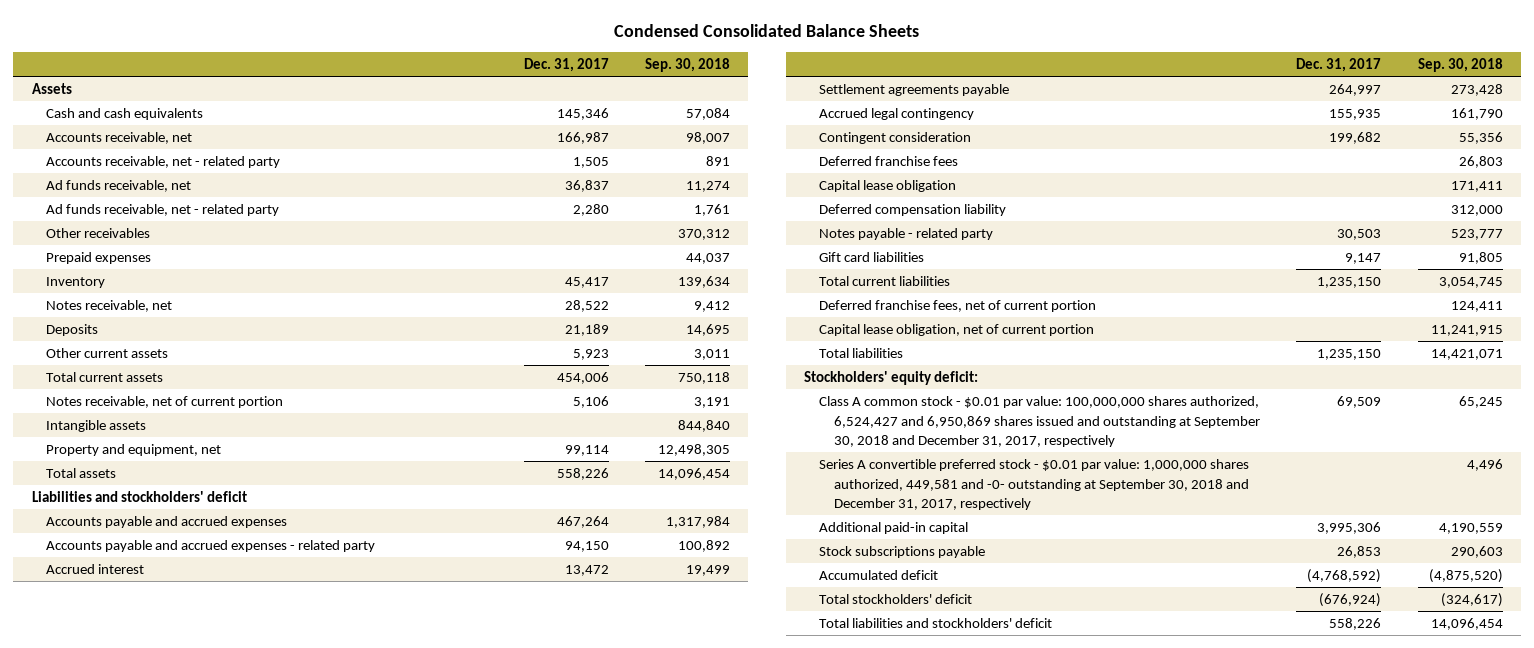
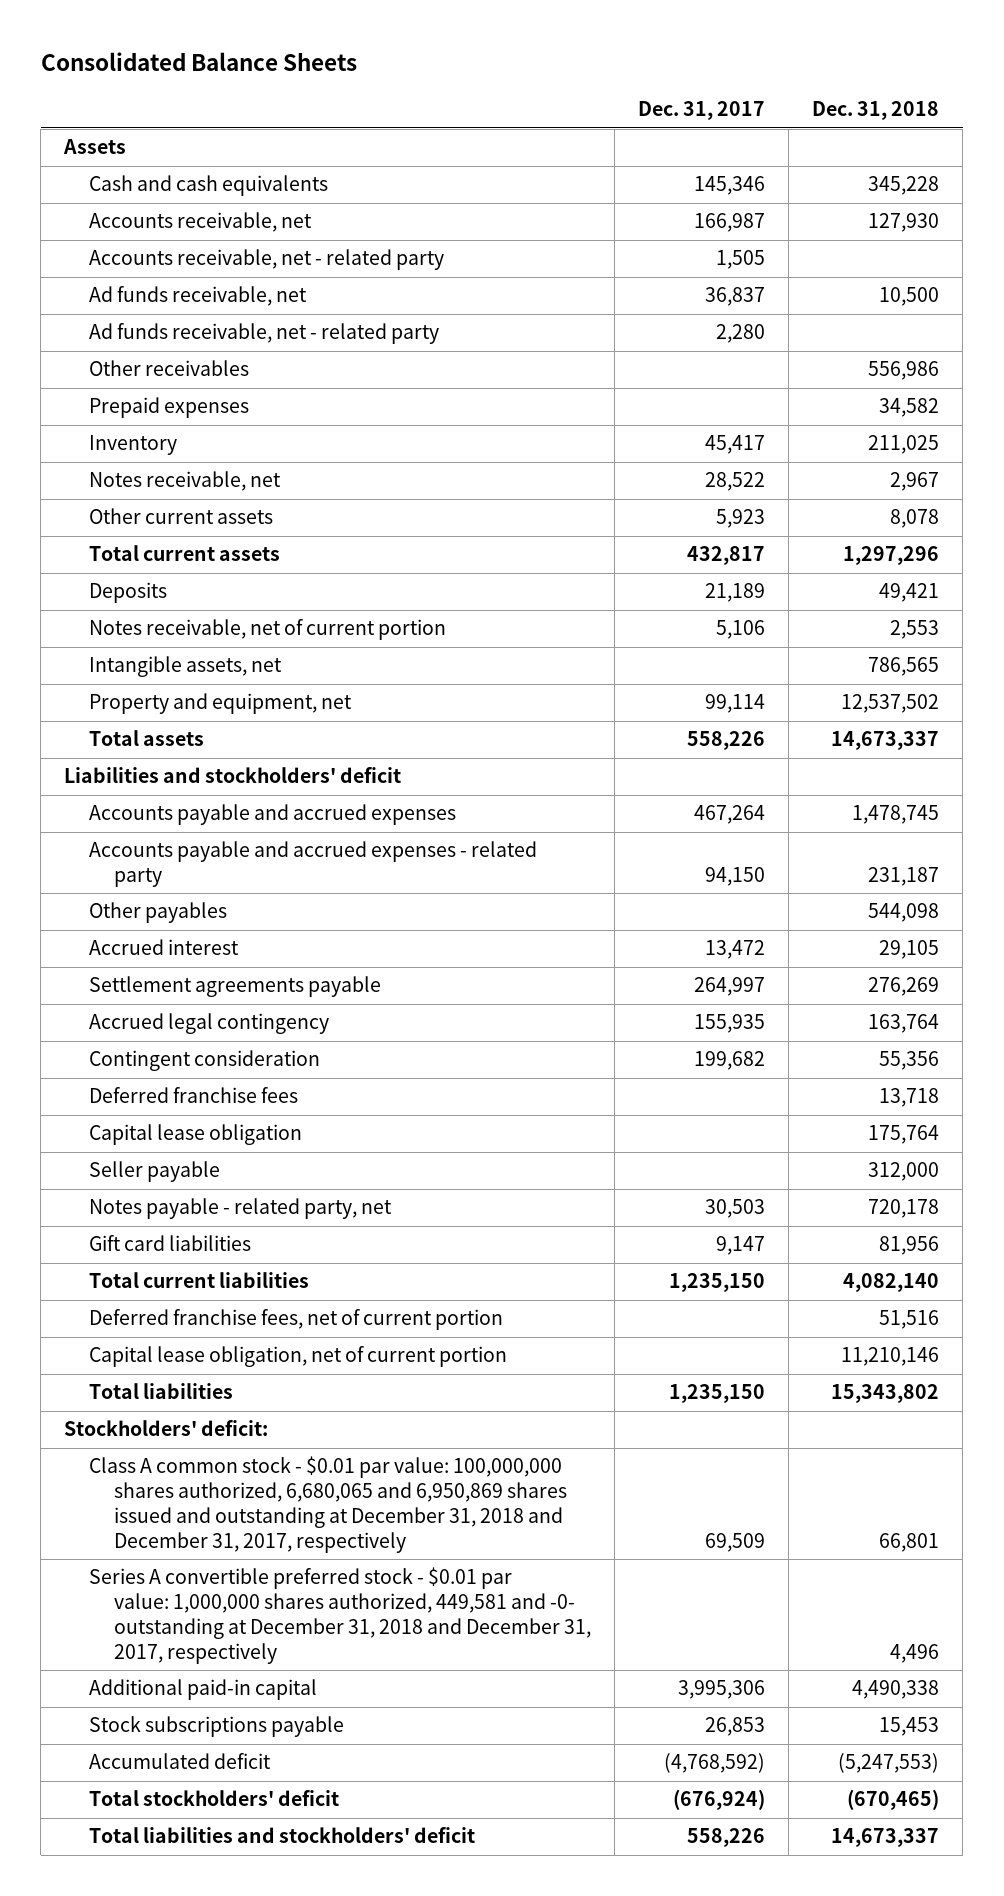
- Condensed Consolidated Balance Sheets
+ Consolidated Balance Sheets
- | Dec. 31, 2017 | Sep. 30, 2018
+ | Dec. 31, 2017 | Dec. 31, 2018
- Total current assets | 454,006 | 750,118
+ Total current assets | 432,817 | 1,297,296
moved down: Deposits | 21,189 | 49,421
- Intangible assets | | 844,840
+ Intangible assets, net | | 786,565
+ Other payables | | 544,098
- Deferred compensation liability | | 312,000
- Notes payable - related party | 30,503 | 523,777
+ Seller payable | | 312,000
+ Notes payable - related party, net | 30,503 | 720,178
- Stockholders' equity deficit:
- Class A common stock - $0.01 par value: 100,000,000 shares authorized, 6,524,427 and 6,950,869 shares issued and outstanding at September 30, 2018 and December 31, 2017, respectively | 69,509 | 65,245
- Series A convertible preferred stock - $0.01 par value: 1,000,000 shares authorized, 449,581 and -0- outstanding at September 30, 2018 and December 31, 2017, respectively | | 4,496
+ Stockholders' deficit:
+ Class A common stock - $0.01 par value: 100,000,000 shares authorized, 6,680,065 and 6,950,869 shares issued and outstanding at December 31, 2018 and December 31, 2017, respectively | 69,509 | 66,801
+ Series A convertible preferred stock - $0.01 par value: 1,000,000 shares authorized, 449,581 and -0- outstanding at December 31, 2018 and December 31, 2017, respectively | | 4,496

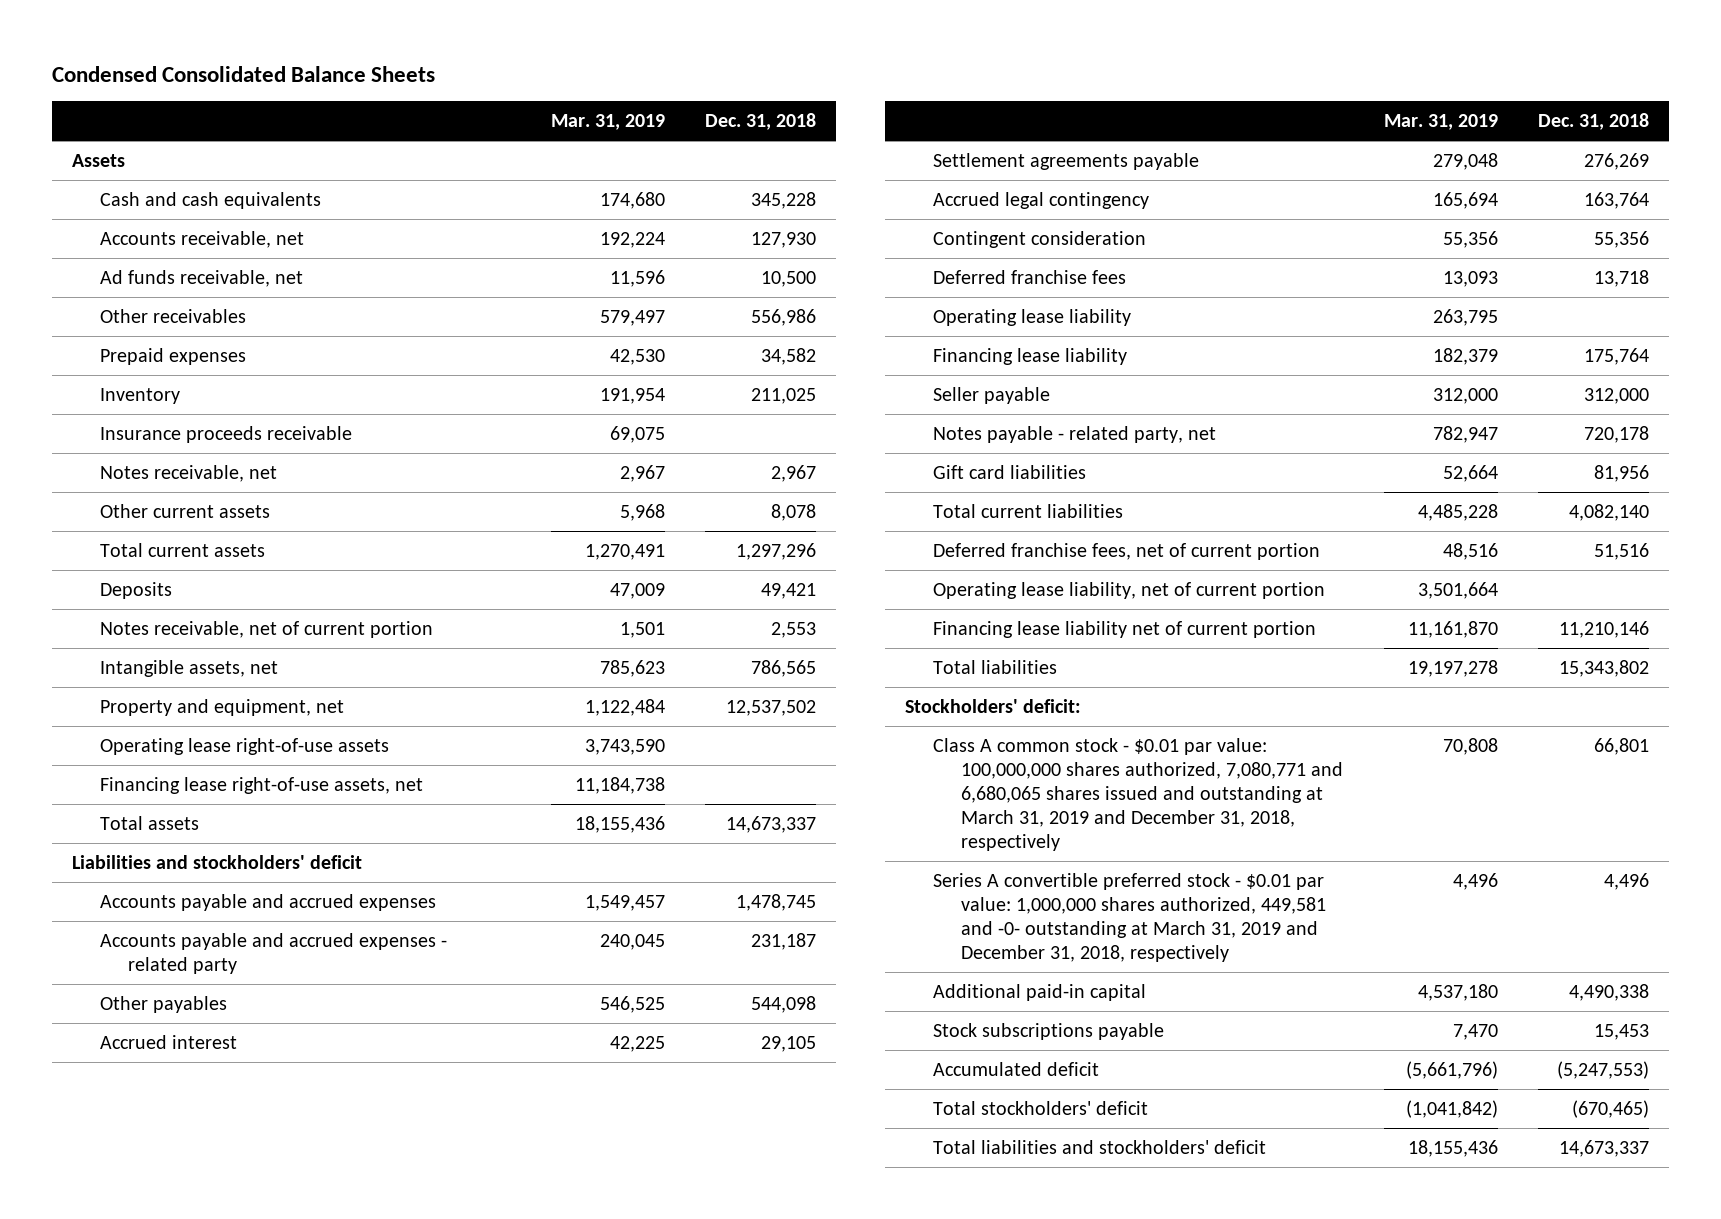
- Consolidated Balance Sheets
+ Condensed Consolidated Balance Sheets
- | Dec. 31, 2017 | Dec. 31, 2018
+ | Mar. 31, 2019 | Dec. 31, 2018
- Accounts receivable, net - related party | 1,505 |
- Ad funds receivable, net - related party | 2,280 |
+ Insurance proceeds receivable | 69,075 |
+ Operating lease right-of-use assets | 3,743,590 |
+ Financing lease right-of-use assets, net | 11,184,738 |
- Capital lease obligation | | 175,764
+ Operating lease liability | 263,795 |
+ Financing lease liability | 182,379 | 175,764
- Capital lease obligation, net of current portion | | 11,210,146
+ Operating lease liability, net of current portion | 3,501,664 |
+ Financing lease liability net of current portion | 11,161,870 | 11,210,146
- Class A common stock - $0.01 par value: 100,000,000 shares authorized, 6,680,065 and 6,950,869 shares issued and outstanding at December 31, 2018 and December 31, 2017, respectively | 69,509 | 66,801
- Series A convertible preferred stock - $0.01 par value: 1,000,000 shares authorized, 449,581 and -0- outstanding at December 31, 2018 and December 31, 2017, respectively | | 4,496
+ Class A common stock - $0.01 par value: 100,000,000 shares authorized, 7,080,771 and 6,680,065 shares issued and outstanding at March 31, 2019 and December 31, 2018, respectively | 70,808 | 66,801
+ Series A convertible preferred stock - $0.01 par value: 1,000,000 shares authorized, 449,581 and -0- outstanding at March 31, 2019 and December 31, 2018, respectively | 4,496 | 4,496

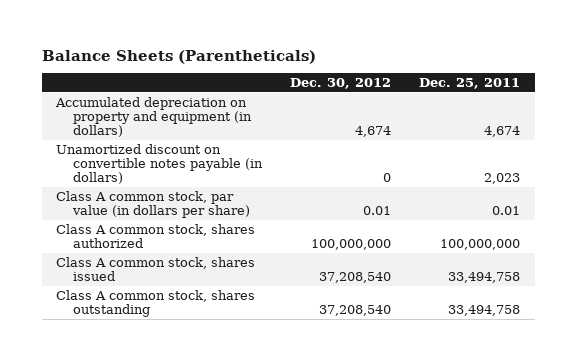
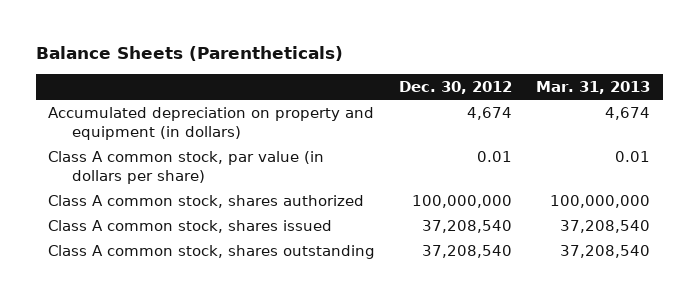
- | Dec. 30, 2012 | Dec. 25, 2011
+ | Dec. 30, 2012 | Mar. 31, 2013
- Unamortized discount on convertible notes payable (in dollars) | 0 | 2,023

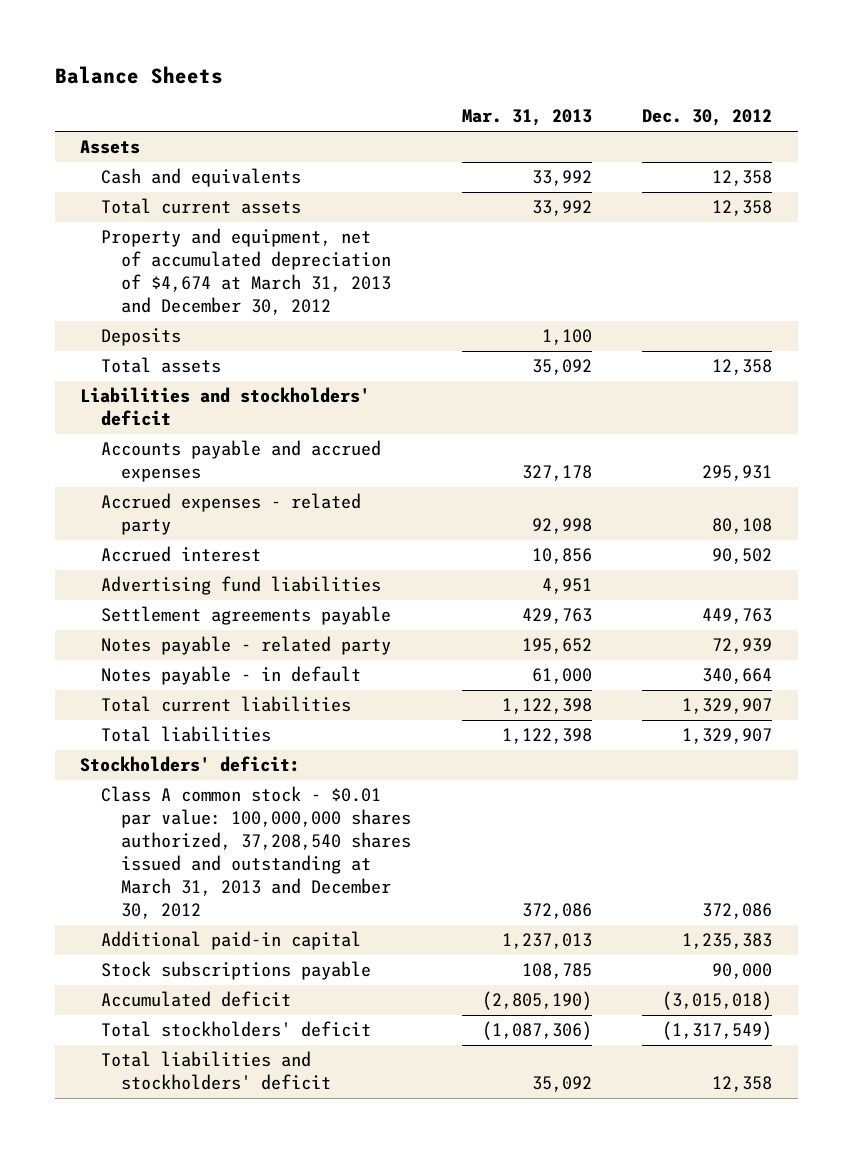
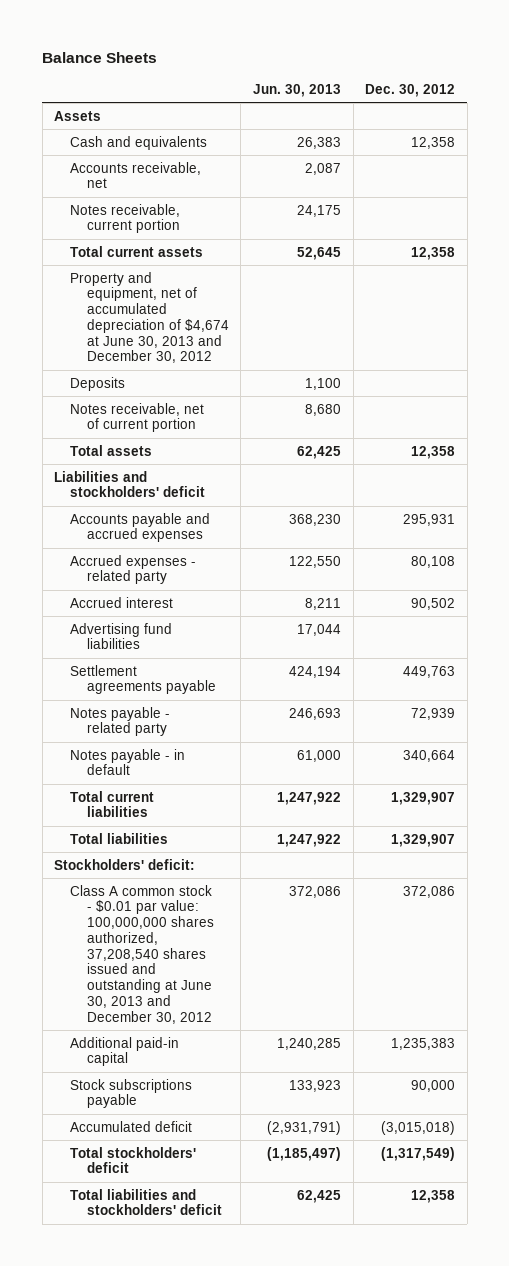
- | Mar. 31, 2013 | Dec. 30, 2012
+ | Jun. 30, 2013 | Dec. 30, 2012
+ Accounts receivable, net | 2,087 |
+ Notes receivable, current portion | 24,175 |
- Property and equipment, net of accumulated depreciation of $4,674 at March 31, 2013 and December 30, 2012
+ Property and equipment, net of accumulated depreciation of $4,674 at June 30, 2013 and December 30, 2012
+ Notes receivable, net of current portion | 8,680 |
- Class A common stock - $0.01 par value: 100,000,000 shares authorized, 37,208,540 shares issued and outstanding at March 31, 2013 and December 30, 2012 | 372,086 | 372,086
+ Class A common stock - $0.01 par value: 100,000,000 shares authorized, 37,208,540 shares issued and outstanding at June 30, 2013 and December 30, 2012 | 372,086 | 372,086

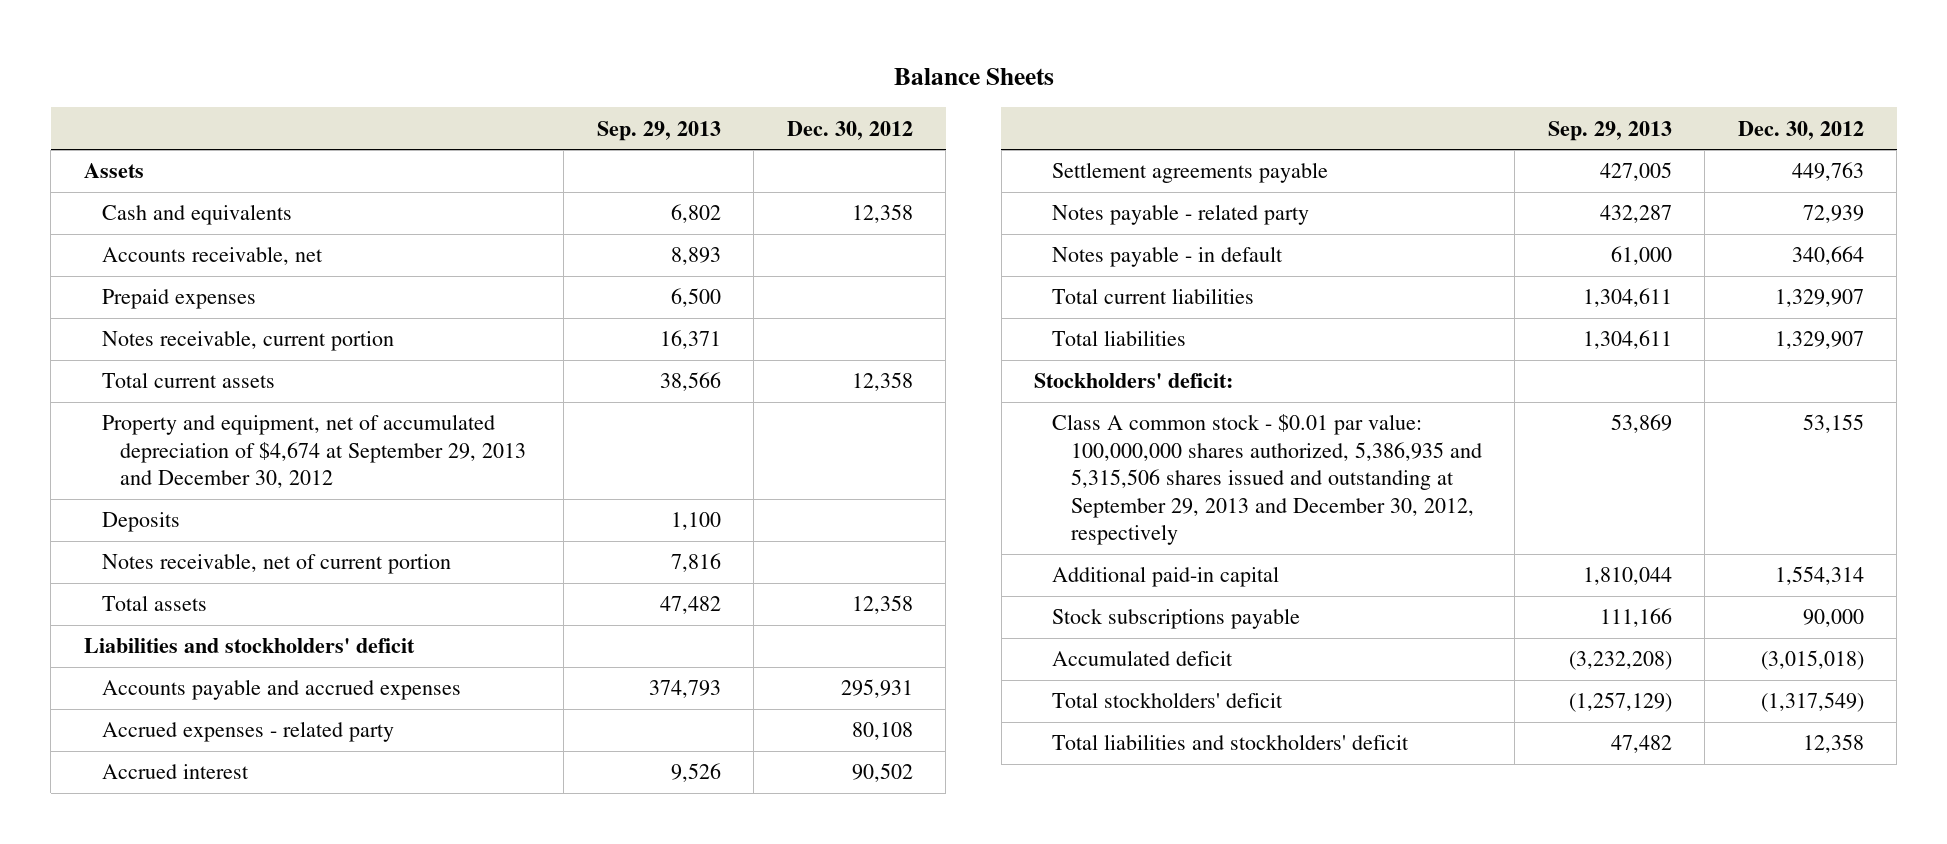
- | Jun. 30, 2013 | Dec. 30, 2012
+ | Sep. 29, 2013 | Dec. 30, 2012
+ Prepaid expenses | 6,500 |
- Property and equipment, net of accumulated depreciation of $4,674 at June 30, 2013 and December 30, 2012
+ Property and equipment, net of accumulated depreciation of $4,674 at September 29, 2013 and December 30, 2012
- Advertising fund liabilities | 17,044 |
- Class A common stock - $0.01 par value: 100,000,000 shares authorized, 37,208,540 shares issued and outstanding at June 30, 2013 and December 30, 2012 | 372,086 | 372,086
- Additional paid-in capital | 1,240,285 | 1,235,383
+ Class A common stock - $0.01 par value: 100,000,000 shares authorized, 5,386,935 and 5,315,506 shares issued and outstanding at September 29, 2013 and December 30, 2012, respectively | 53,869 | 53,155
+ Additional paid-in capital | 1,810,044 | 1,554,314

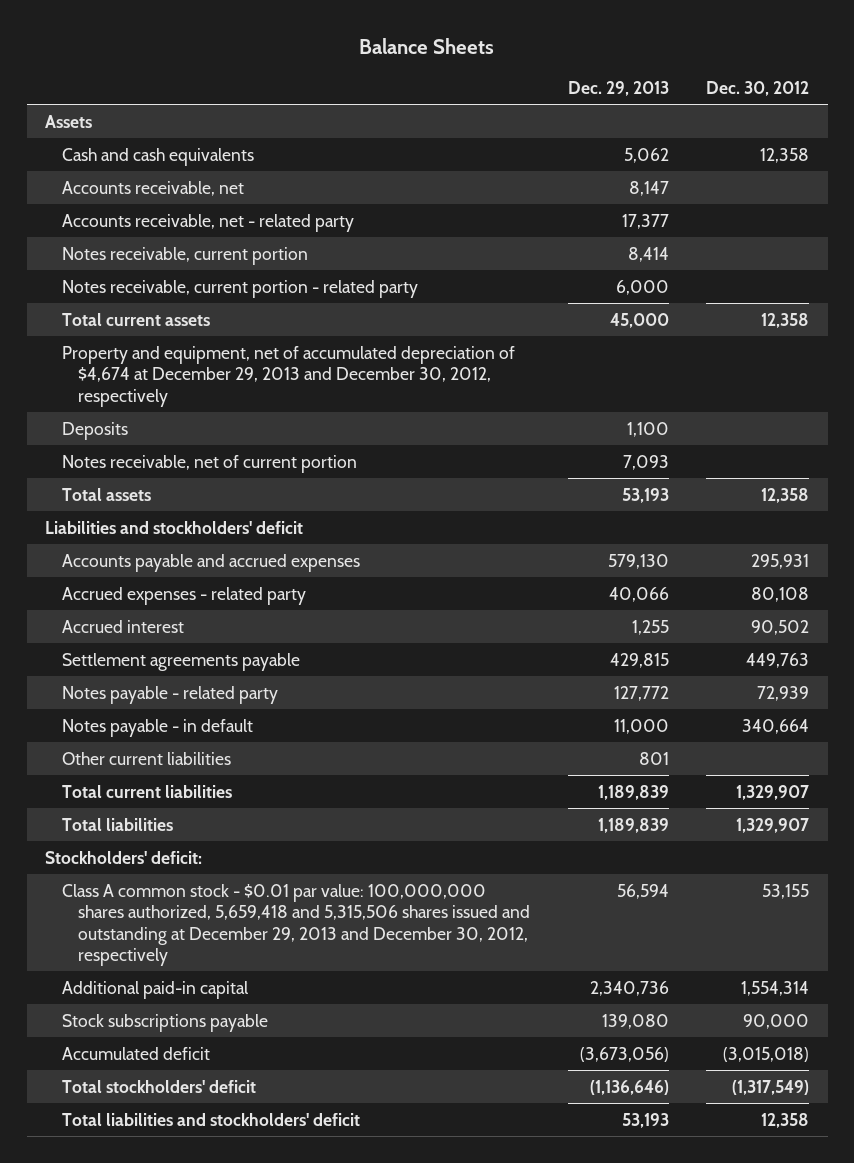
- | Sep. 29, 2013 | Dec. 30, 2012
+ | Dec. 29, 2013 | Dec. 30, 2012
- Cash and equivalents | 6,802 | 12,358
+ Cash and cash equivalents | 5,062 | 12,358
- Prepaid expenses | 6,500 |
+ Accounts receivable, net - related party | 17,377 |
+ Notes receivable, current portion - related party | 6,000 |
- Property and equipment, net of accumulated depreciation of $4,674 at September 29, 2013 and December 30, 2012
+ Property and equipment, net of accumulated depreciation of $4,674 at December 29, 2013 and December 30, 2012, respectively
+ Other current liabilities | 801 |
- Class A common stock - $0.01 par value: 100,000,000 shares authorized, 5,386,935 and 5,315,506 shares issued and outstanding at September 29, 2013 and December 30, 2012, respectively | 53,869 | 53,155
+ Class A common stock - $0.01 par value: 100,000,000 shares authorized, 5,659,418 and 5,315,506 shares issued and outstanding at December 29, 2013 and December 30, 2012, respectively | 56,594 | 53,155

